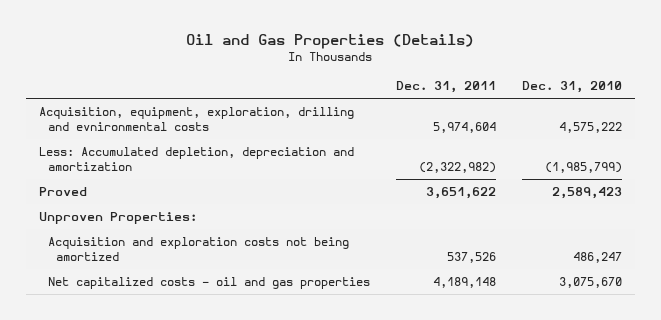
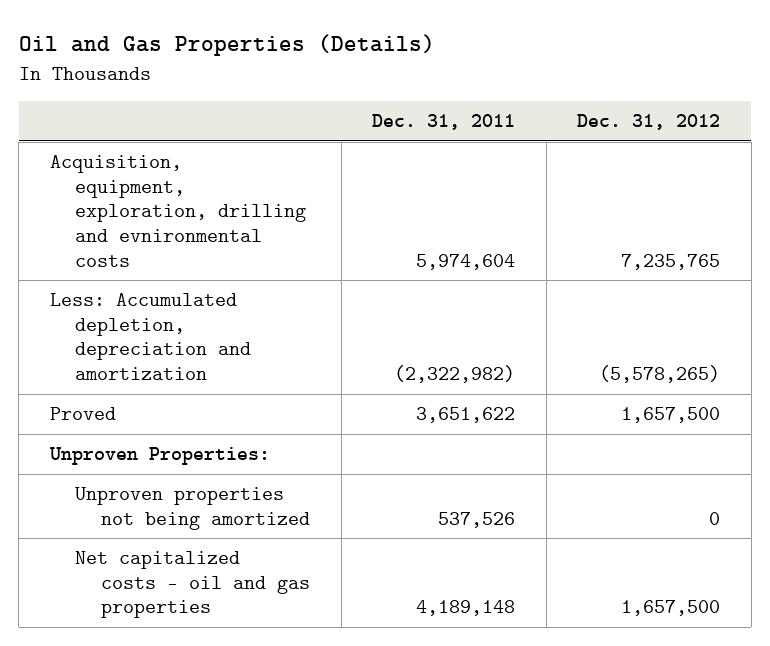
- | Dec. 31, 2011 | Dec. 31, 2010
+ | Dec. 31, 2011 | Dec. 31, 2012
- Acquisition and exploration costs not being amortized | 537,526 | 486,247
+ Unproven properties not being amortized | 537,526 | 0

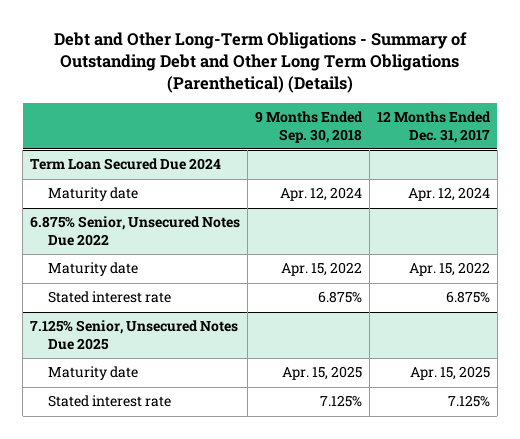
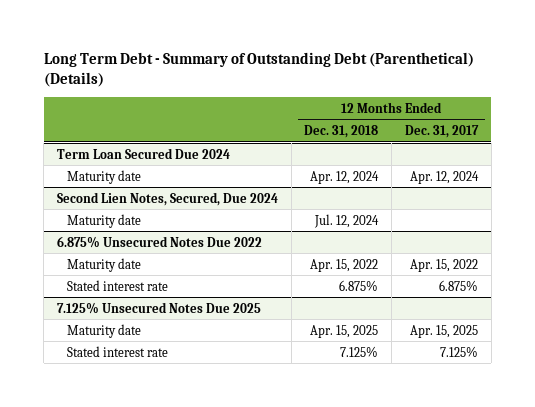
- Debt and Other Long-Term Obligations - Summary of Outstanding Debt and Other Long Term Obligations (Parenthetical) (Details)
+ Long Term Debt - Summary of Outstanding Debt (Parenthetical) (Details)
- | 9 Months Ended Sep. 30, 2018 | 12 Months Ended Dec. 31, 2017
+ | 12 Months Ended Dec. 31, 2018 | 12 Months Ended Dec. 31, 2017
- 6.875% Senior, Unsecured Notes Due 2022
+ Second Lien Notes, Secured, Due 2024
+ Maturity date | Jul. 12, 2024 |
+ 6.875% Unsecured Notes Due 2022
- 7.125% Senior, Unsecured Notes Due 2025
+ 7.125% Unsecured Notes Due 2025

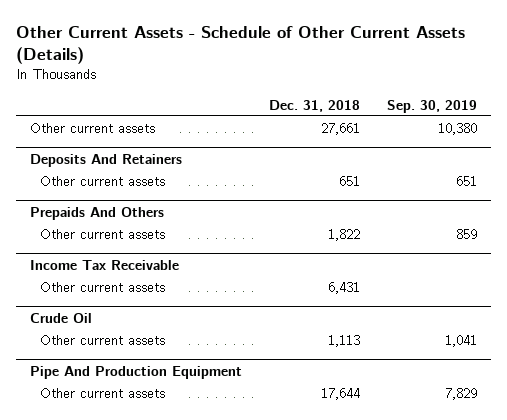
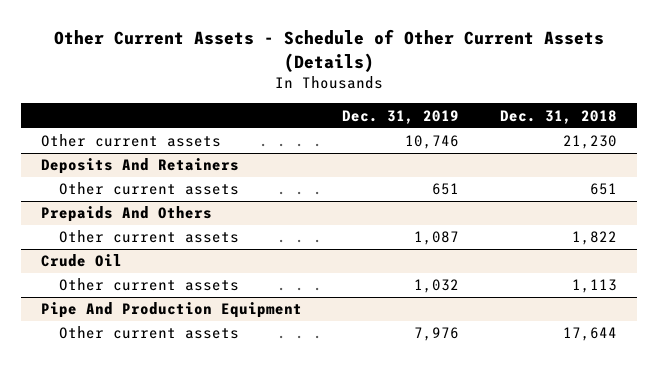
- | Dec. 31, 2018 | Sep. 30, 2019
+ | Dec. 31, 2019 | Dec. 31, 2018
- Other current assets | 27,661 | 10,380
+ Other current assets | 10,746 | 21,230
- Income Tax Receivable
- Other current assets | 6,431 |

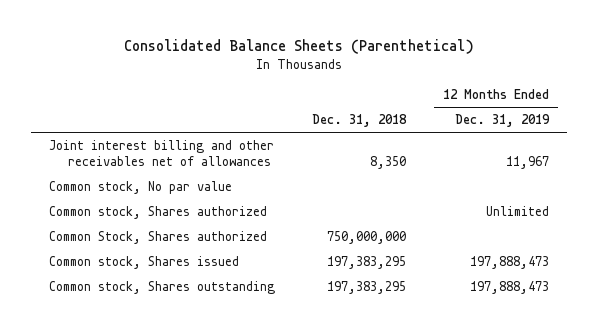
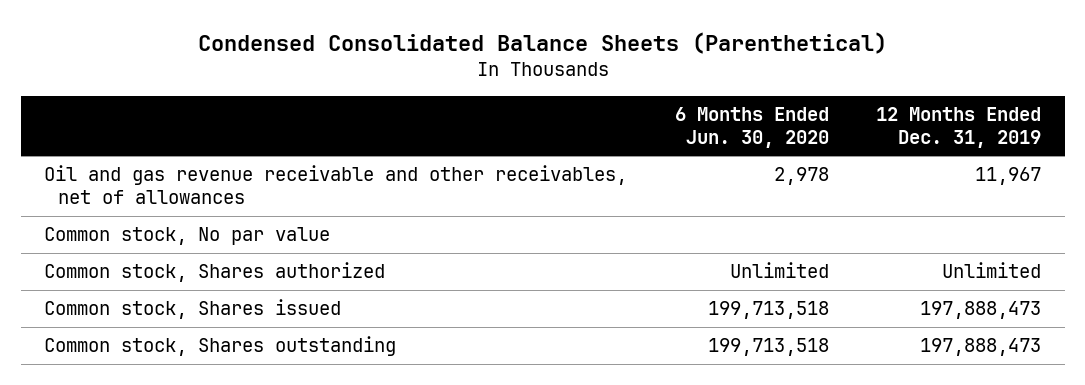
- Consolidated Balance Sheets (Parenthetical)
+ Condensed Consolidated Balance Sheets (Parenthetical)
- | Dec. 31, 2018 | 12 Months Ended Dec. 31, 2019
+ | 6 Months Ended Jun. 30, 2020 | 12 Months Ended Dec. 31, 2019
- Joint interest billing and other receivables net of allowances | 8,350 | 11,967
+ Oil and gas revenue receivable and other receivables, net of allowances | 2,978 | 11,967
- Common Stock, Shares authorized | 750,000,000 |

